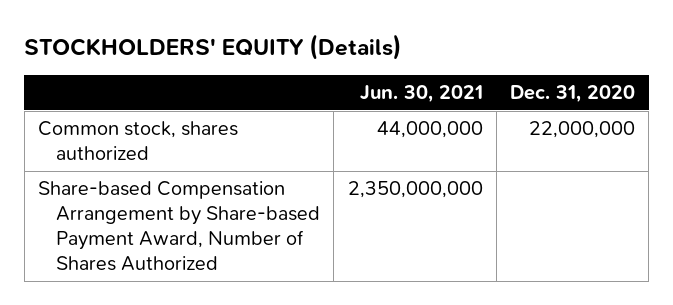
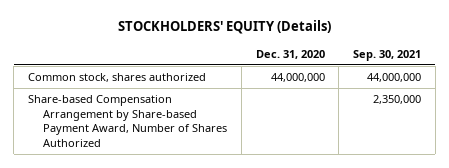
- | Jun. 30, 2021 | Dec. 31, 2020
+ | Dec. 31, 2020 | Sep. 30, 2021
- Common stock, shares authorized | 44,000,000 | 22,000,000
+ Common stock, shares authorized | 44,000,000 | 44,000,000

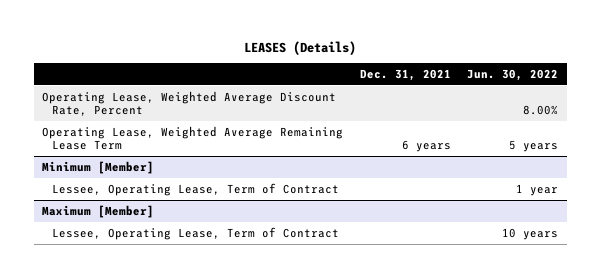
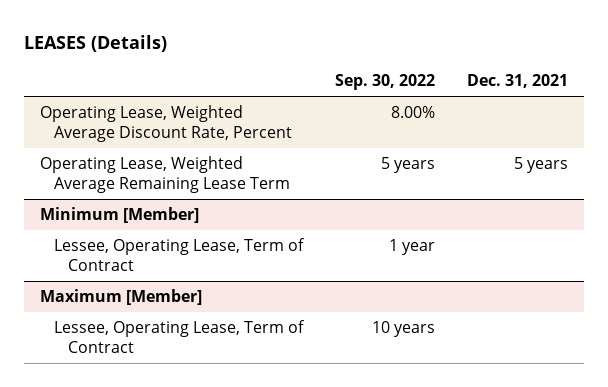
- | Dec. 31, 2021 | Jun. 30, 2022
+ | Sep. 30, 2022 | Dec. 31, 2021
- Operating Lease, Weighted Average Remaining Lease Term | 6 years | 5 years
+ Operating Lease, Weighted Average Remaining Lease Term | 5 years | 5 years

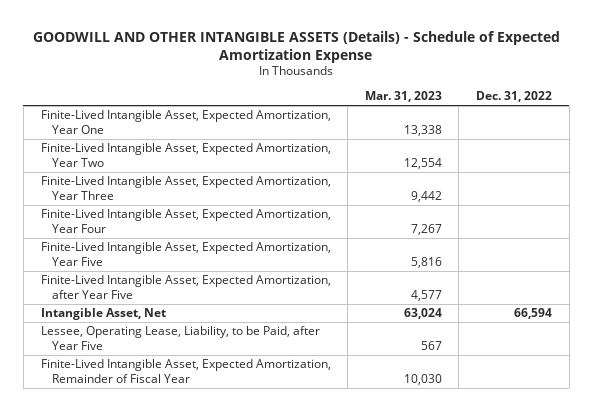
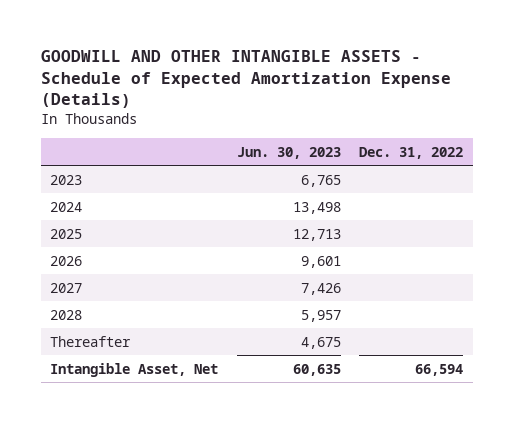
- GOODWILL AND OTHER INTANGIBLE ASSETS (Details) - Schedule of Expected Amortization Expense
+ GOODWILL AND OTHER INTANGIBLE ASSETS - Schedule of Expected Amortization Expense (Details)
- | Mar. 31, 2023 | Dec. 31, 2022
+ | Jun. 30, 2023 | Dec. 31, 2022
- Finite-Lived Intangible Asset, Expected Amortization, Year One | 13,338 |
- Finite-Lived Intangible Asset, Expected Amortization, Year Two | 12,554 |
- Finite-Lived Intangible Asset, Expected Amortization, Year Three | 9,442 |
- Finite-Lived Intangible Asset, Expected Amortization, Year Four | 7,267 |
- Finite-Lived Intangible Asset, Expected Amortization, Year Five | 5,816 |
- Finite-Lived Intangible Asset, Expected Amortization, after Year Five | 4,577 |
+ 2023 | 6,765 |
+ 2024 | 13,498 |
+ 2025 | 12,713 |
+ 2026 | 9,601 |
+ 2027 | 7,426 |
+ 2028 | 5,957 |
+ Thereafter | 4,675 |
- Lessee, Operating Lease, Liability, to be Paid, after Year Five | 567 |
- Finite-Lived Intangible Asset, Expected Amortization, Remainder of Fiscal Year | 10,030 |

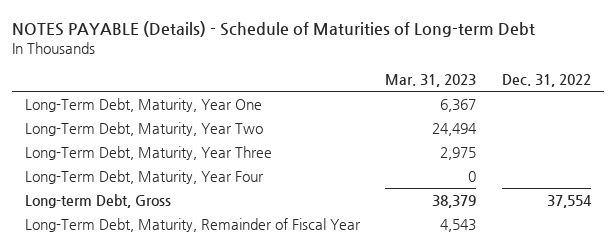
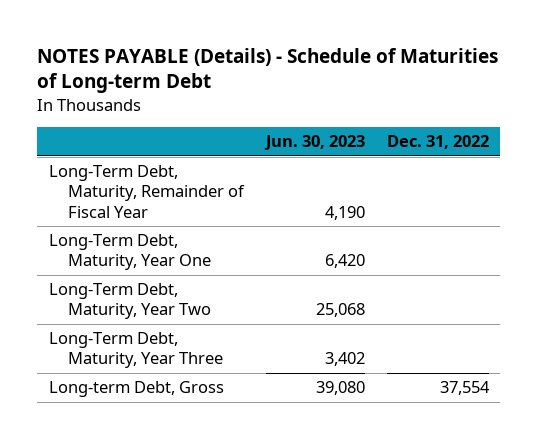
- | Mar. 31, 2023 | Dec. 31, 2022
+ | Jun. 30, 2023 | Dec. 31, 2022
moved up: Long-Term Debt, Maturity, Remainder of Fiscal Year | 4,190 |
- Long-Term Debt, Maturity, Year Four | 0 |

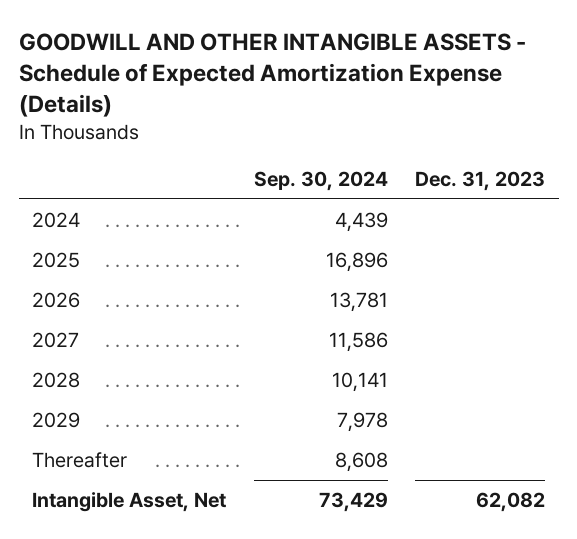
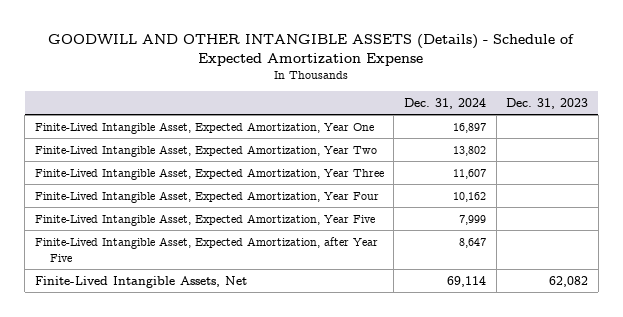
- GOODWILL AND OTHER INTANGIBLE ASSETS - Schedule of Expected Amortization Expense (Details)
+ GOODWILL AND OTHER INTANGIBLE ASSETS (Details) - Schedule of Expected Amortization Expense
- | Sep. 30, 2024 | Dec. 31, 2023
+ | Dec. 31, 2024 | Dec. 31, 2023
- 2024 | 4,439 |
- 2025 | 16,896 |
- 2026 | 13,781 |
- 2027 | 11,586 |
- 2028 | 10,141 |
- 2029 | 7,978 |
- Thereafter | 8,608 |
- Intangible Asset, Net | 73,429 | 62,082
+ Finite-Lived Intangible Asset, Expected Amortization, Year One | 16,897 |
+ Finite-Lived Intangible Asset, Expected Amortization, Year Two | 13,802 |
+ Finite-Lived Intangible Asset, Expected Amortization, Year Three | 11,607 |
+ Finite-Lived Intangible Asset, Expected Amortization, Year Four | 10,162 |
+ Finite-Lived Intangible Asset, Expected Amortization, Year Five | 7,999 |
+ Finite-Lived Intangible Asset, Expected Amortization, after Year Five | 8,647 |
+ Finite-Lived Intangible Assets, Net | 69,114 | 62,082

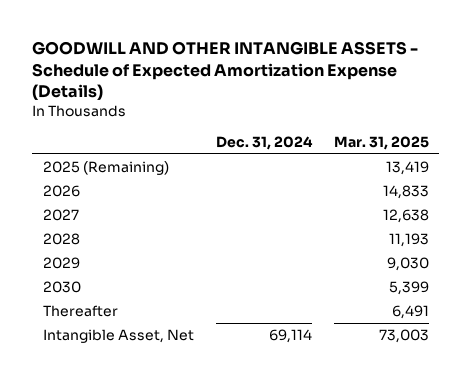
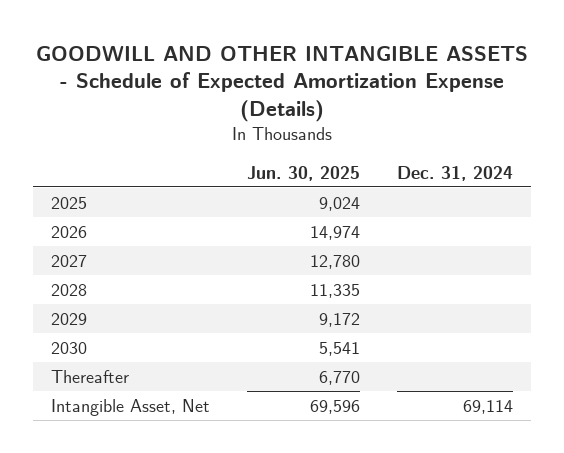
- | Dec. 31, 2024 | Mar. 31, 2025
+ | Jun. 30, 2025 | Dec. 31, 2024
- 2025 (Remaining) | | 13,419
+ 2025 | 9,024 |

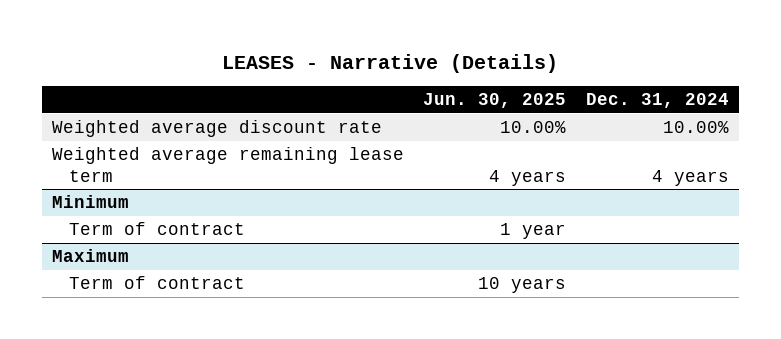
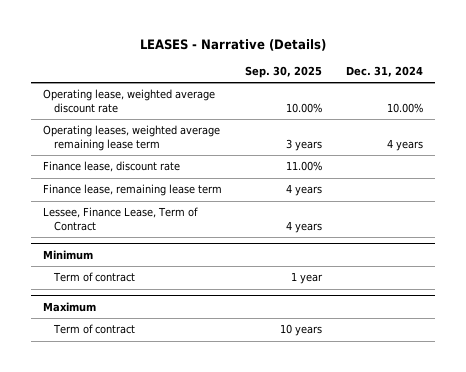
- | Jun. 30, 2025 | Dec. 31, 2024
+ | Sep. 30, 2025 | Dec. 31, 2024
- Weighted average discount rate | 10.00% | 10.00%
- Weighted average remaining lease term | 4 years | 4 years
+ Operating lease, weighted average discount rate | 10.00% | 10.00%
+ Operating leases, weighted average remaining lease term | 3 years | 4 years
+ Finance lease, discount rate | 11.00% |
+ Finance lease, remaining lease term | 4 years |
+ Lessee, Finance Lease, Term of Contract | 4 years |

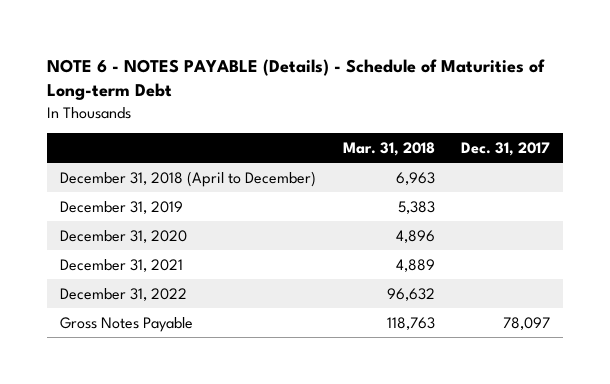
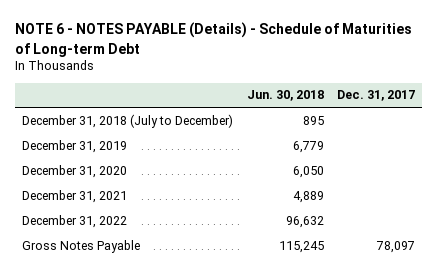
- | Mar. 31, 2018 | Dec. 31, 2017
+ | Jun. 30, 2018 | Dec. 31, 2017
- December 31, 2018 (April to December) | 6,963 |
+ December 31, 2018 (July to December) | 895 |

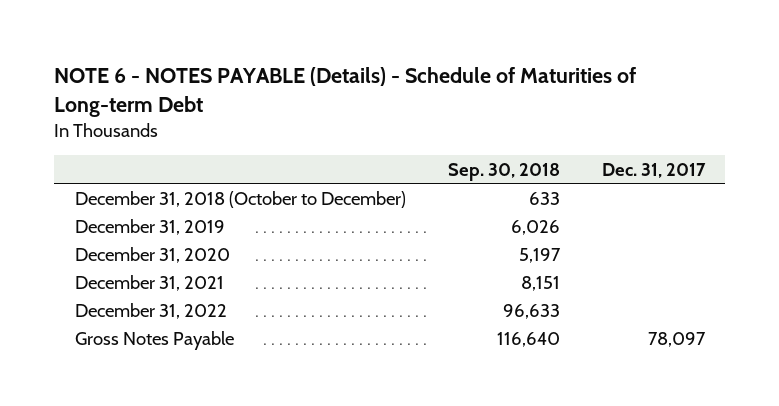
- | Jun. 30, 2018 | Dec. 31, 2017
+ | Sep. 30, 2018 | Dec. 31, 2017
- December 31, 2018 (July to December) | 895 |
+ December 31, 2018 (October to December) | 633 |

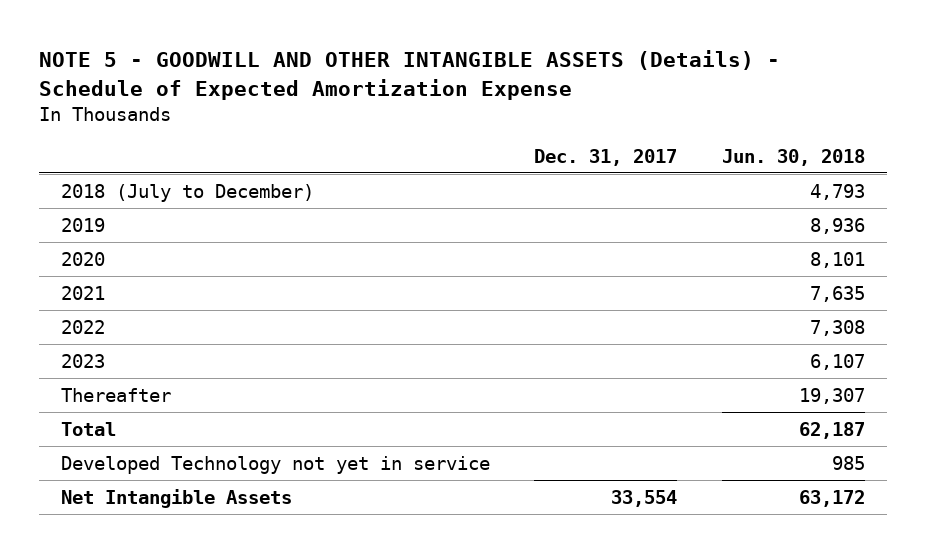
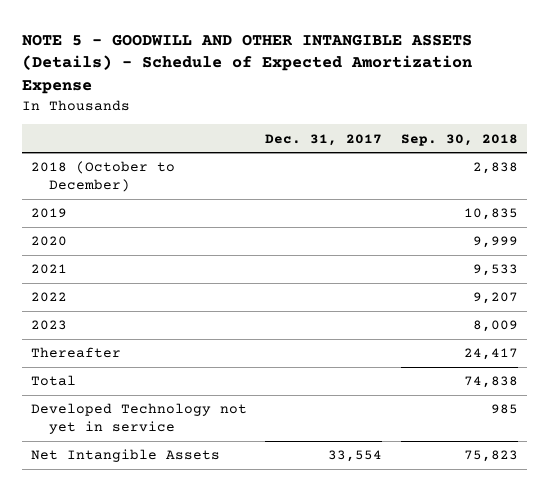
- | Dec. 31, 2017 | Jun. 30, 2018
+ | Dec. 31, 2017 | Sep. 30, 2018
- 2018 (July to December) | | 4,793
+ 2018 (October to December) | | 2,838

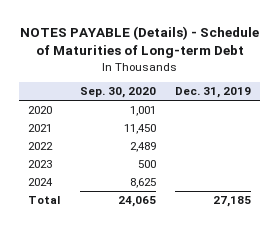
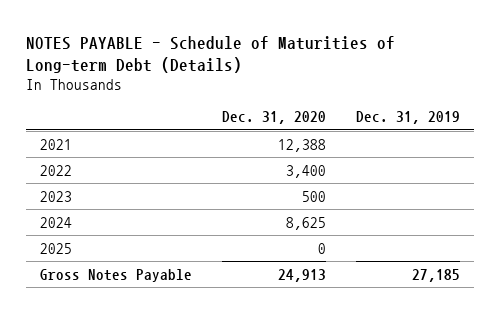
- NOTES PAYABLE (Details) - Schedule of Maturities of Long-term Debt
+ NOTES PAYABLE - Schedule of Maturities of Long-term Debt (Details)
- | Sep. 30, 2020 | Dec. 31, 2019
+ | Dec. 31, 2020 | Dec. 31, 2019
- 2020 | 1,001 |
- Total | 24,065 | 27,185
+ 2025 | 0 |
+ Gross Notes Payable | 24,913 | 27,185

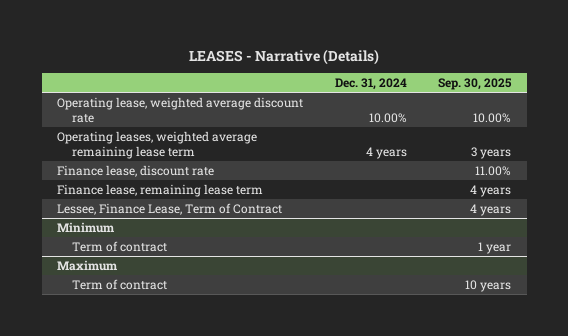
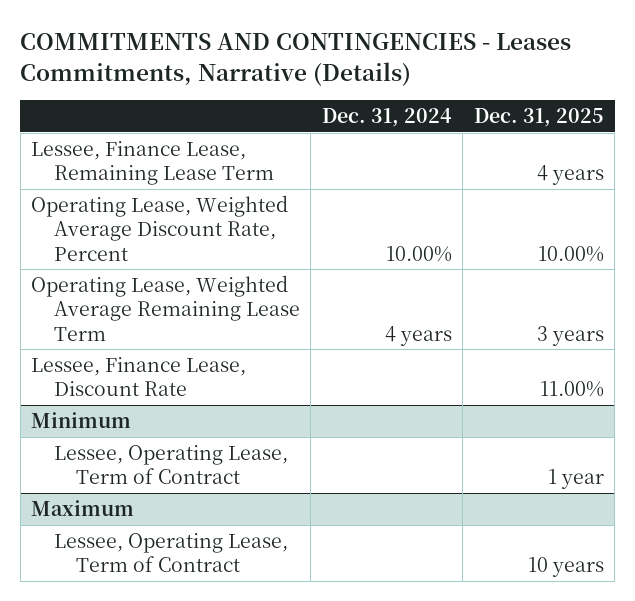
- LEASES - Narrative (Details)
+ COMMITMENTS AND CONTINGENCIES - Leases Commitments, Narrative (Details)
- | Dec. 31, 2024 | Sep. 30, 2025
+ | Dec. 31, 2024 | Dec. 31, 2025
- Operating lease, weighted average discount rate | 10.00% | 10.00%
- Operating leases, weighted average remaining lease term | 4 years | 3 years
- Finance lease, discount rate | | 11.00%
- Finance lease, remaining lease term | | 4 years
- Lessee, Finance Lease, Term of Contract | | 4 years
+ Lessee, Finance Lease, Remaining Lease Term | | 4 years
+ Operating Lease, Weighted Average Discount Rate, Percent | 10.00% | 10.00%
+ Operating Lease, Weighted Average Remaining Lease Term | 4 years | 3 years
+ Lessee, Finance Lease, Discount Rate | | 11.00%
@ Minimum
- Term of contract | | 1 year
+ Lessee, Operating Lease, Term of Contract | | 1 year
@ Maximum
- Term of contract | | 10 years
+ Lessee, Operating Lease, Term of Contract | | 10 years

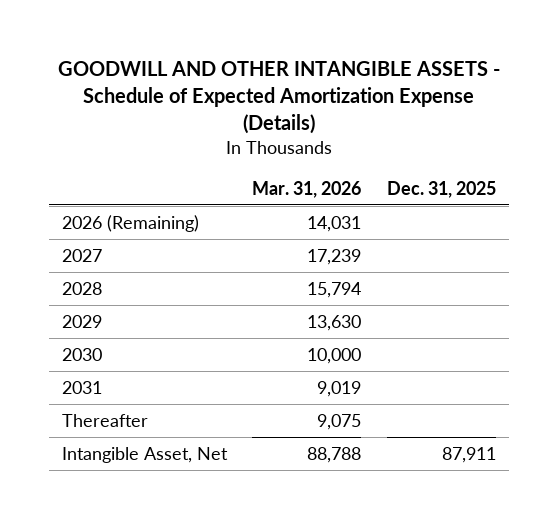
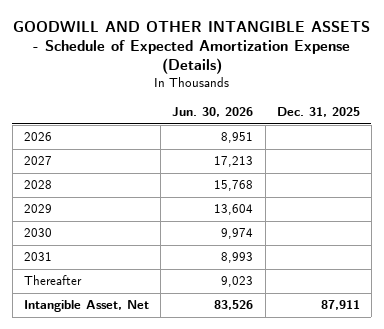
- | Mar. 31, 2026 | Dec. 31, 2025
+ | Jun. 30, 2026 | Dec. 31, 2025
- 2026 (Remaining) | 14,031 |
+ 2026 | 8,951 |

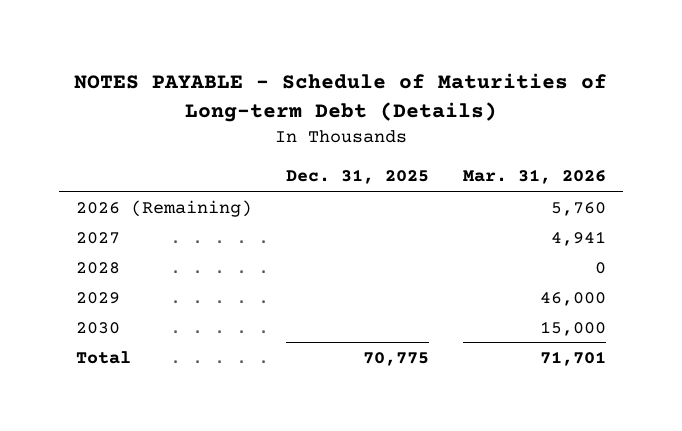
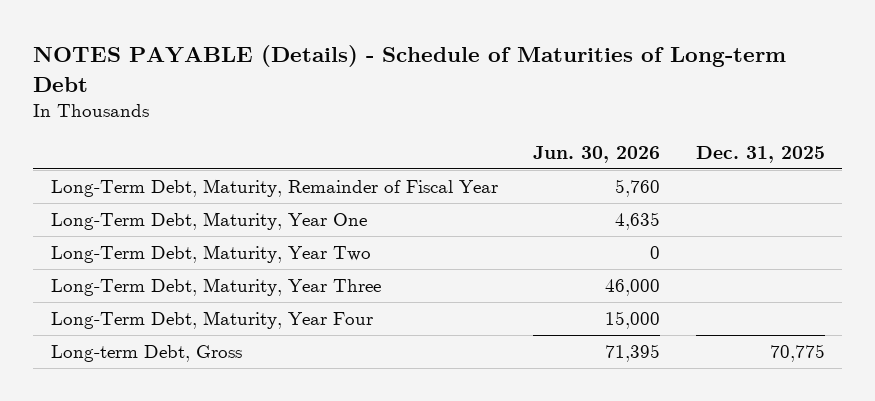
- NOTES PAYABLE - Schedule of Maturities of Long-term Debt (Details)
+ NOTES PAYABLE (Details) - Schedule of Maturities of Long-term Debt
- | Dec. 31, 2025 | Mar. 31, 2026
+ | Jun. 30, 2026 | Dec. 31, 2025
- 2026 (Remaining) | | 5,760
- 2027 | | 4,941
- 2028 | | 0
- 2029 | | 46,000
- 2030 | | 15,000
- Total | 70,775 | 71,701
+ Long-Term Debt, Maturity, Remainder of Fiscal Year | 5,760 |
+ Long-Term Debt, Maturity, Year One | 4,635 |
+ Long-Term Debt, Maturity, Year Two | 0 |
+ Long-Term Debt, Maturity, Year Three | 46,000 |
+ Long-Term Debt, Maturity, Year Four | 15,000 |
+ Long-term Debt, Gross | 71,395 | 70,775

